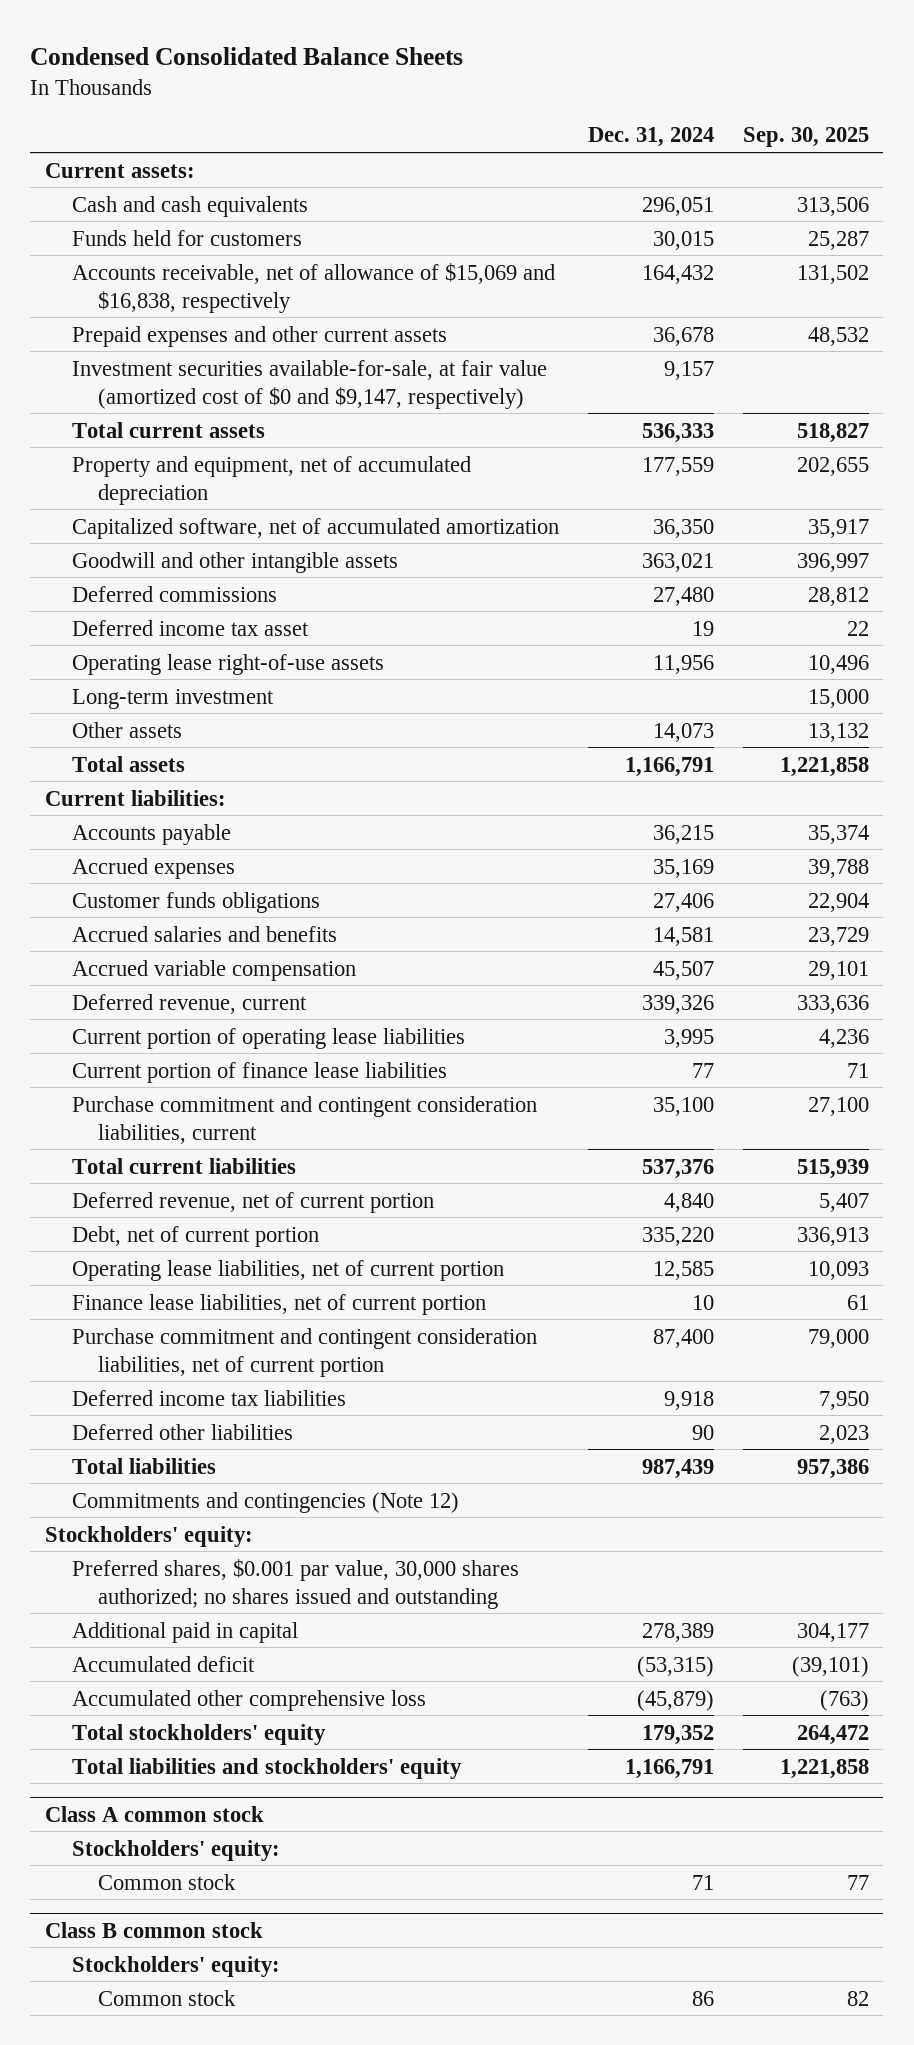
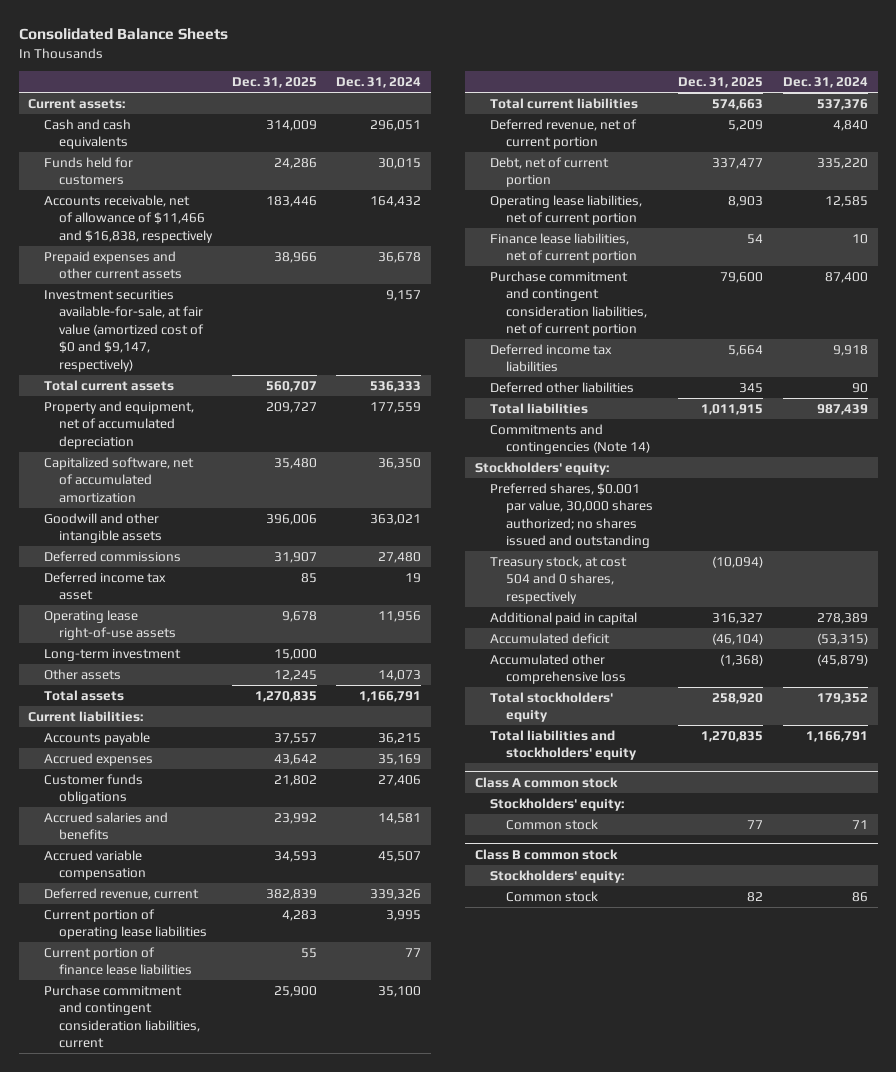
- Condensed Consolidated Balance Sheets
+ Consolidated Balance Sheets
- | Dec. 31, 2024 | Sep. 30, 2025
+ | Dec. 31, 2025 | Dec. 31, 2024
- Accounts receivable, net of allowance of $15,069 and $16,838, respectively | 164,432 | 131,502
+ Accounts receivable, net of allowance of $11,466 and $16,838, respectively | 183,446 | 164,432
- Commitments and contingencies (Note 12)
+ Commitments and contingencies (Note 14)
+ Treasury stock, at cost 504 and 0 shares, respectively | (10,094) |

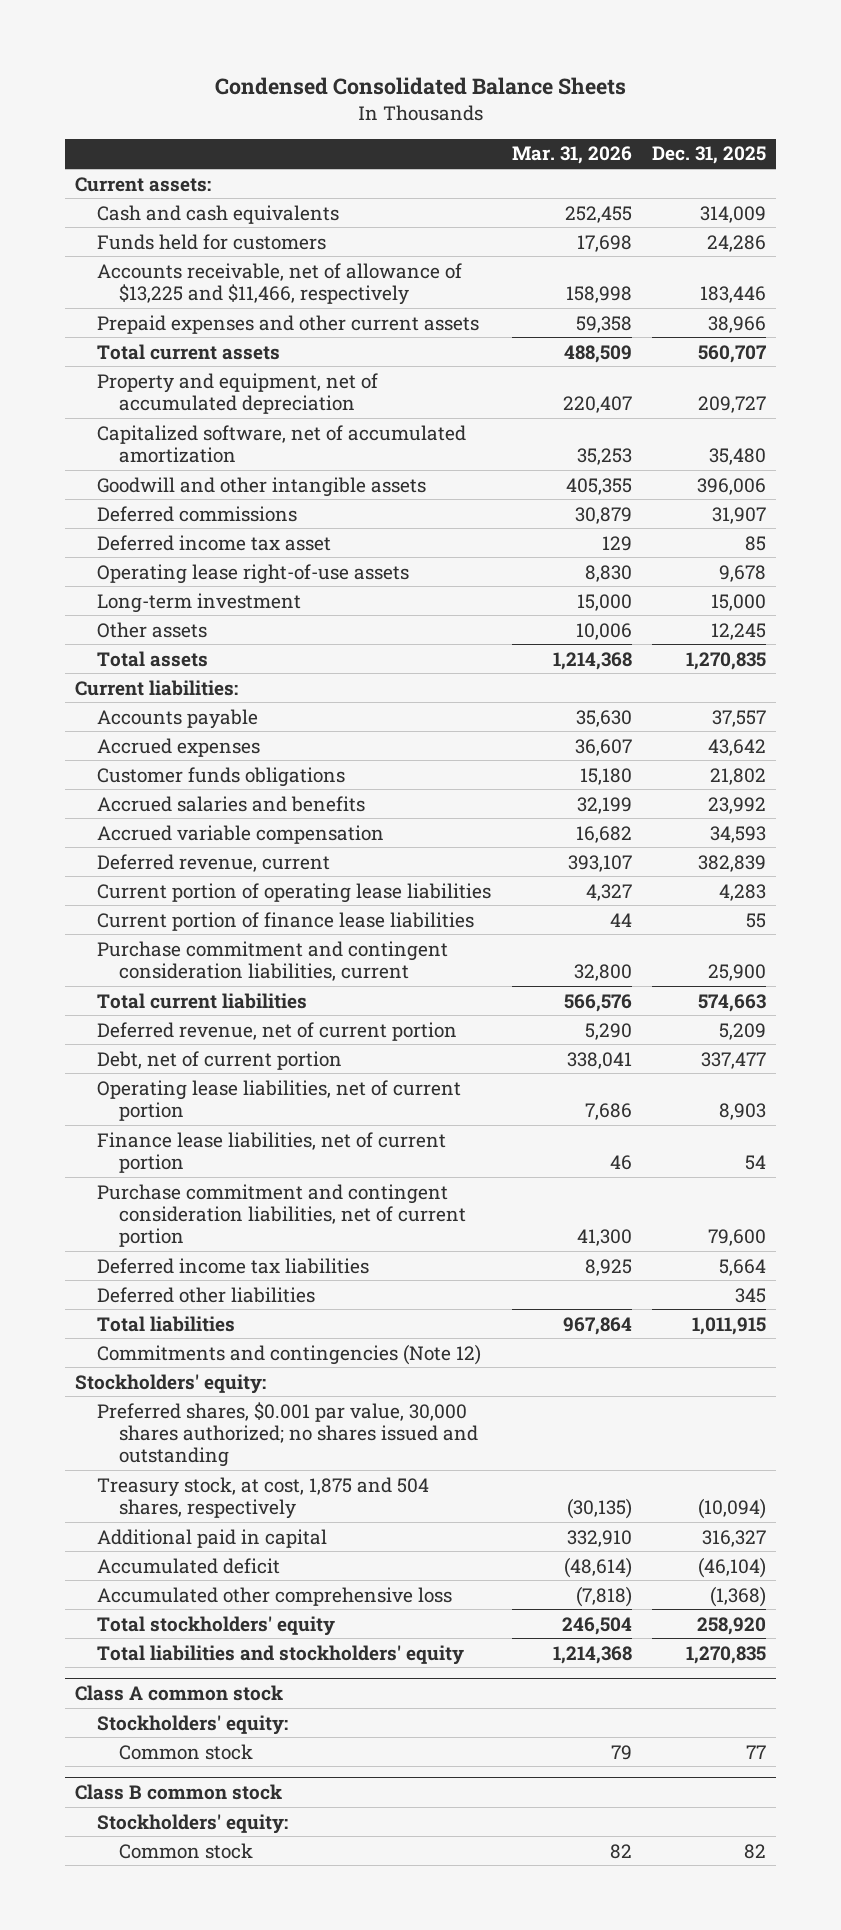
- Consolidated Balance Sheets
+ Condensed Consolidated Balance Sheets
- | Dec. 31, 2025 | Dec. 31, 2024
+ | Mar. 31, 2026 | Dec. 31, 2025
- Accounts receivable, net of allowance of $11,466 and $16,838, respectively | 183,446 | 164,432
+ Accounts receivable, net of allowance of $13,225 and $11,466, respectively | 158,998 | 183,446
- Investment securities available-for-sale, at fair value (amortized cost of $0 and $9,147, respectively) | | 9,157
- Commitments and contingencies (Note 14)
+ Commitments and contingencies (Note 12)
- Treasury stock, at cost 504 and 0 shares, respectively | (10,094) |
+ Treasury stock, at cost, 1,875 and 504 shares, respectively | (30,135) | (10,094)

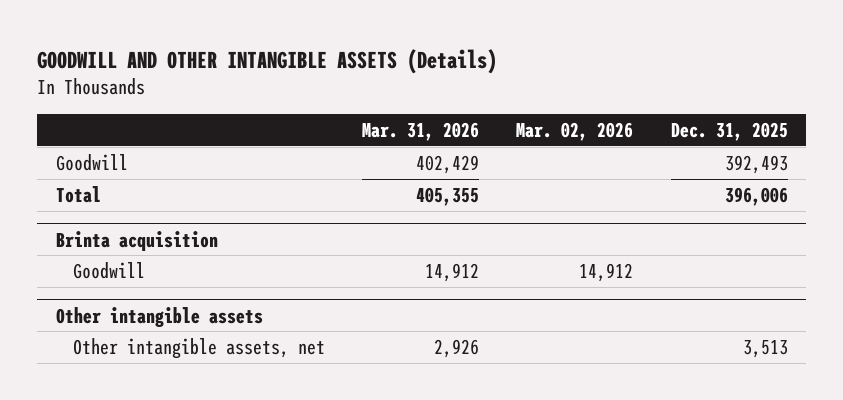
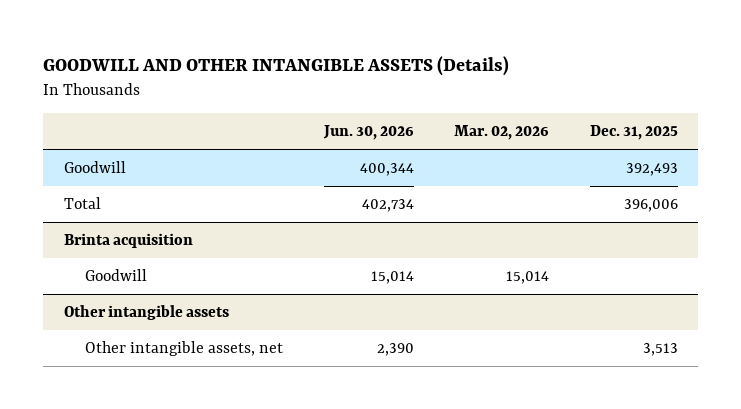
- | Mar. 31, 2026 | Mar. 02, 2026 | Dec. 31, 2025
+ | Jun. 30, 2026 | Mar. 02, 2026 | Dec. 31, 2025
@ Brinta acquisition
- Goodwill | 14,912 | 14,912 |
+ Goodwill | 15,014 | 15,014 |

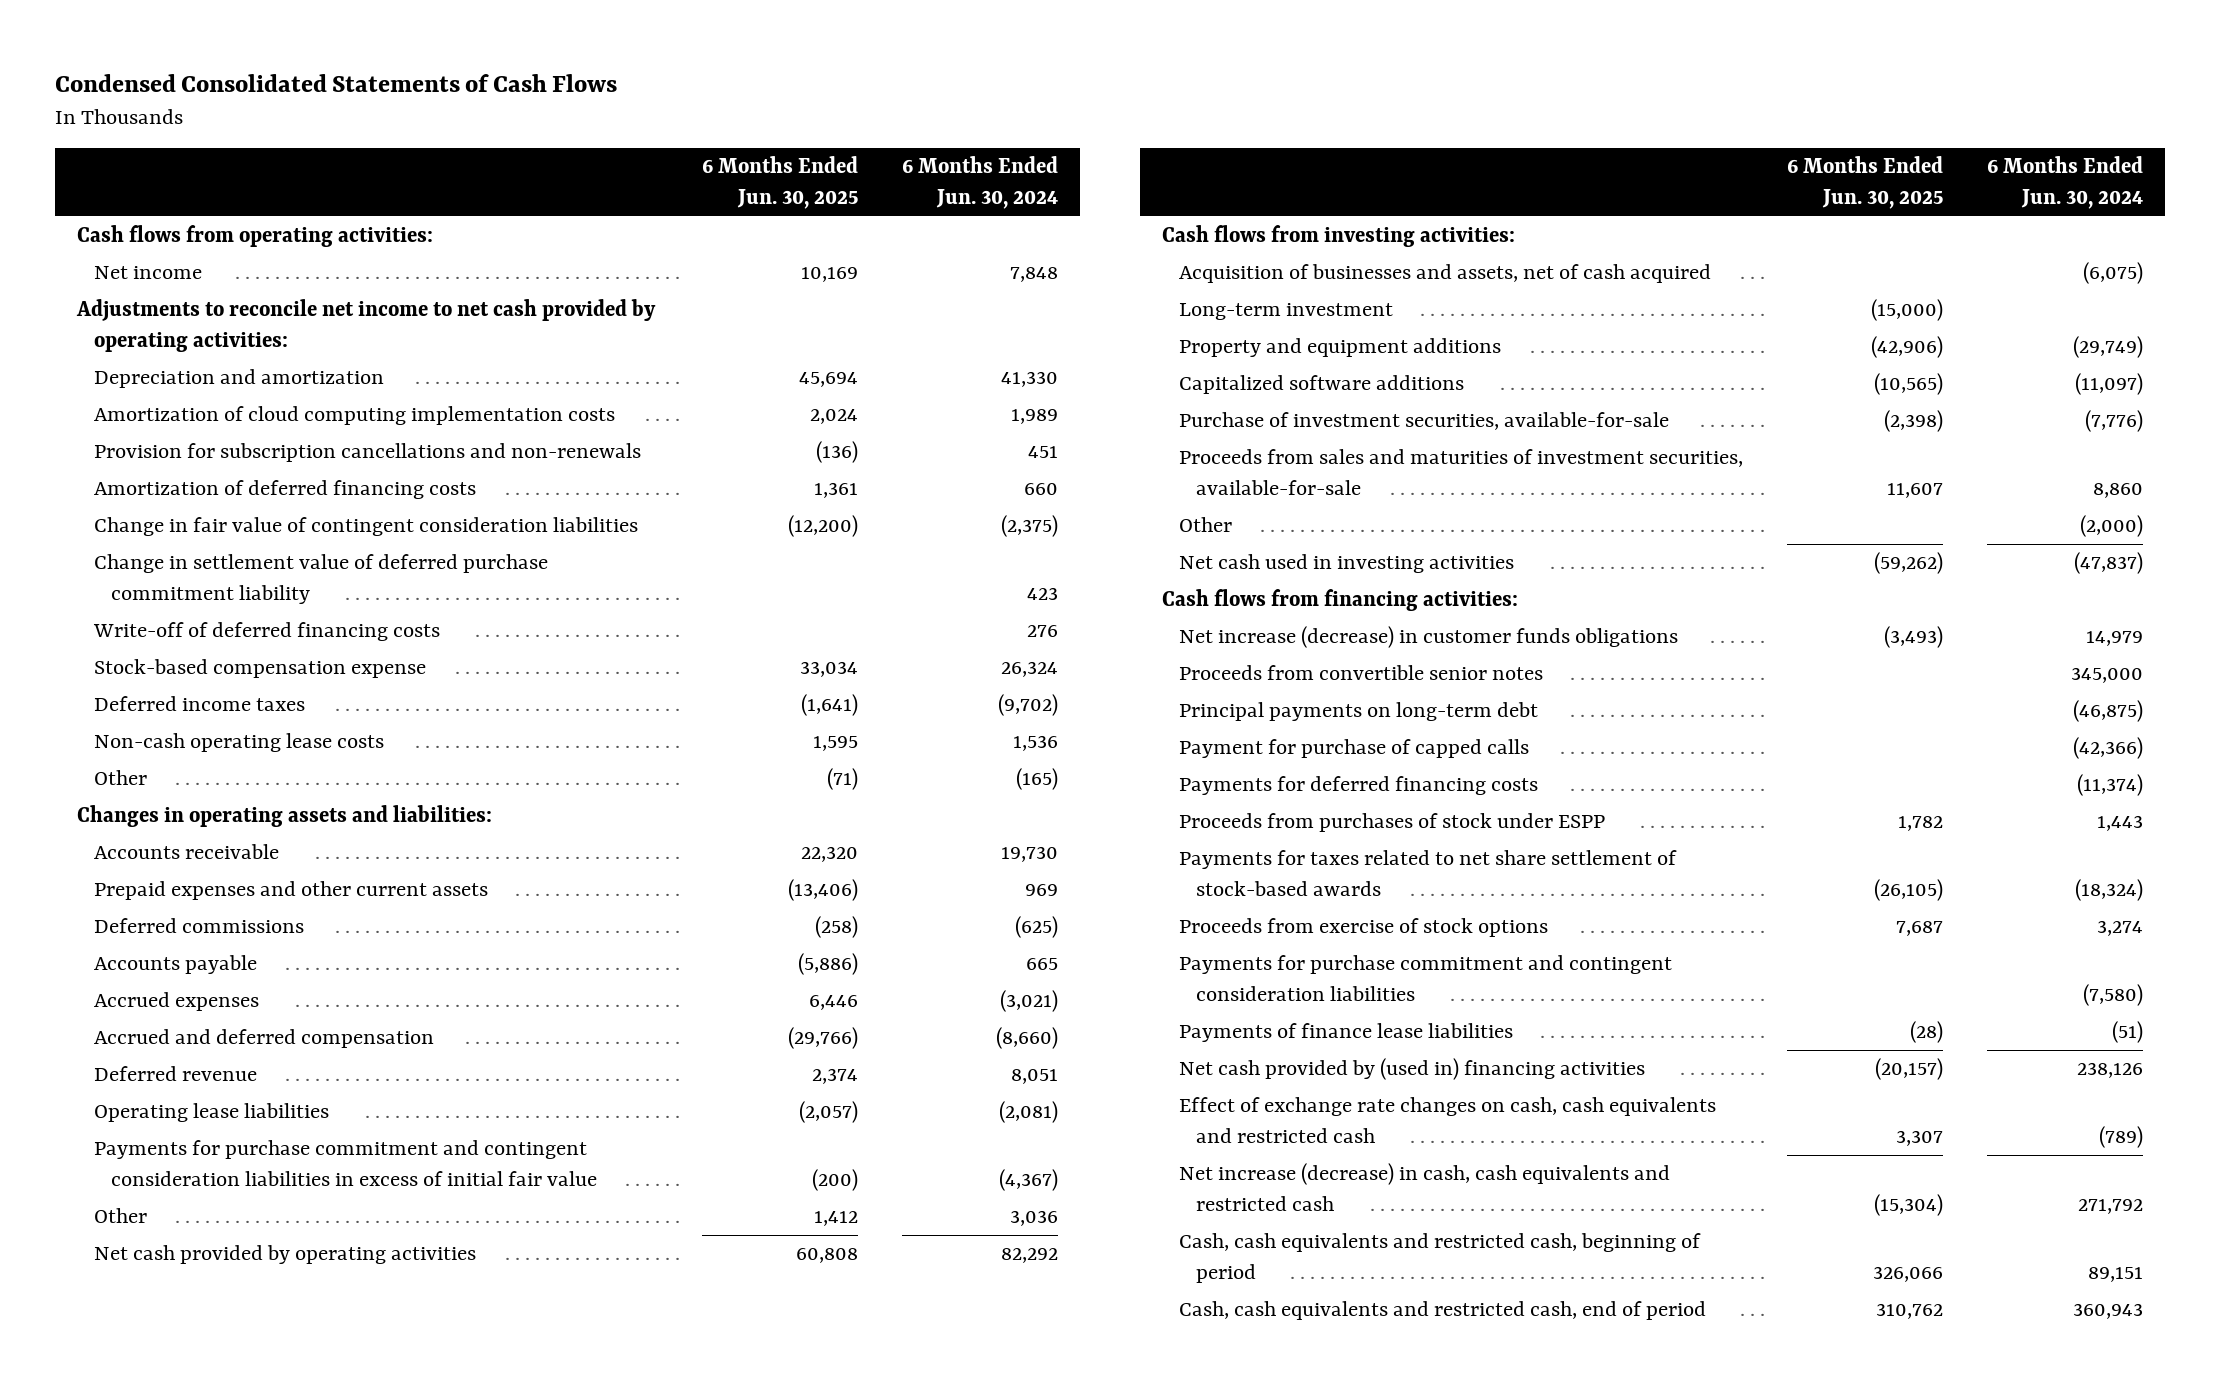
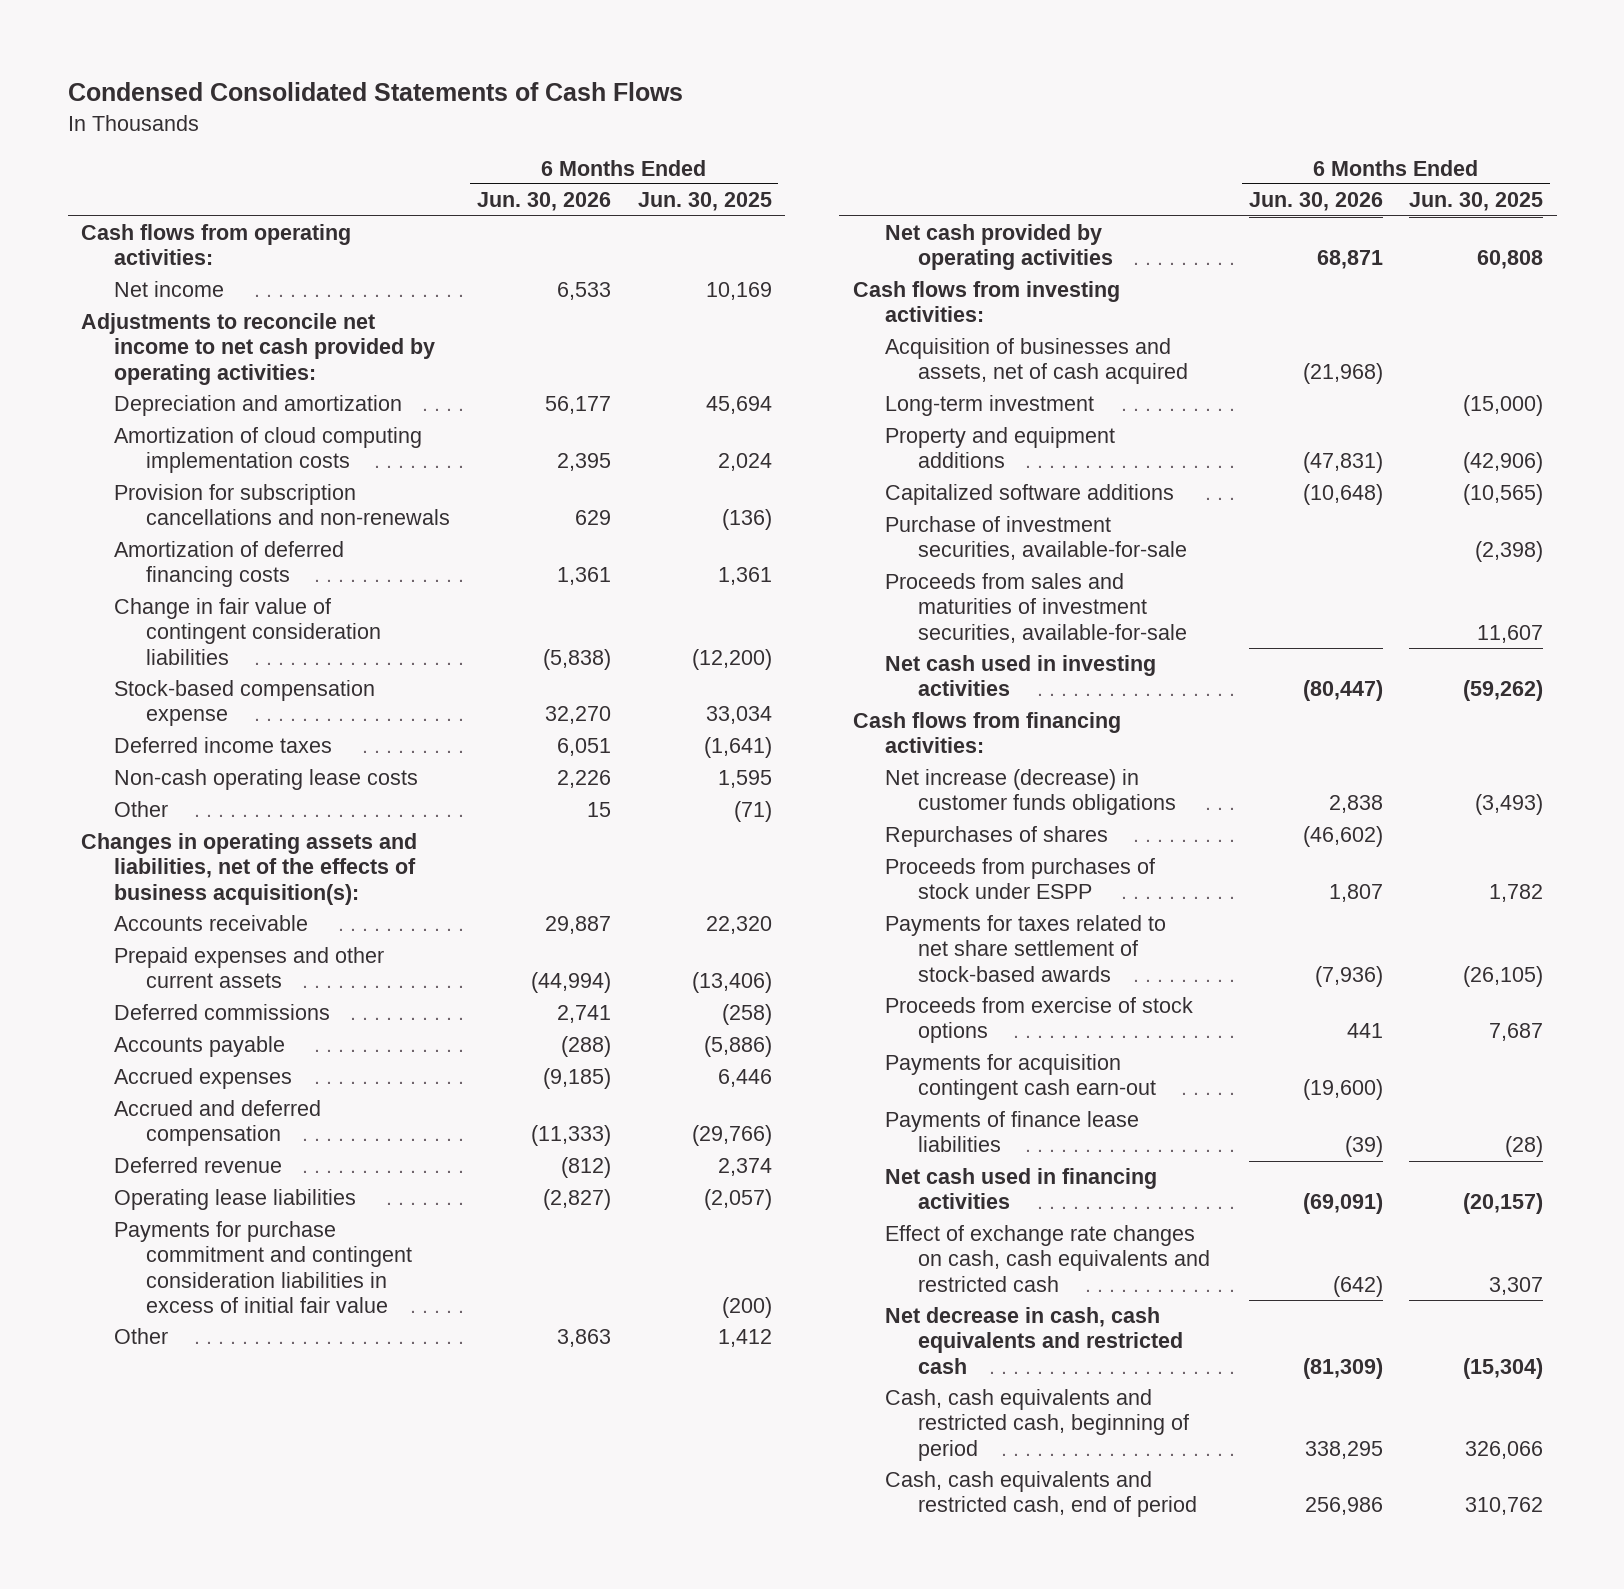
- | 6 Months Ended Jun. 30, 2025 | 6 Months Ended Jun. 30, 2024
+ | 6 Months Ended Jun. 30, 2026 | 6 Months Ended Jun. 30, 2025
- Change in settlement value of deferred purchase commitment liability | | 423
- Write-off of deferred financing costs | | 276
- Changes in operating assets and liabilities:
+ Changes in operating assets and liabilities, net of the effects of business acquisition(s):
- Other | | (2,000)
- Proceeds from convertible senior notes | | 345,000
- Principal payments on long-term debt | | (46,875)
- Payment for purchase of capped calls | | (42,366)
- Payments for deferred financing costs | | (11,374)
+ Repurchases of shares | (46,602) |
- Payments for purchase commitment and contingent consideration liabilities | | (7,580)
+ Payments for acquisition contingent cash earn-out | (19,600) |
- Net cash provided by (used in) financing activities | (20,157) | 238,126
+ Net cash used in financing activities | (69,091) | (20,157)
- Net increase (decrease) in cash, cash equivalents and restricted cash | (15,304) | 271,792
+ Net decrease in cash, cash equivalents and restricted cash | (81,309) | (15,304)

